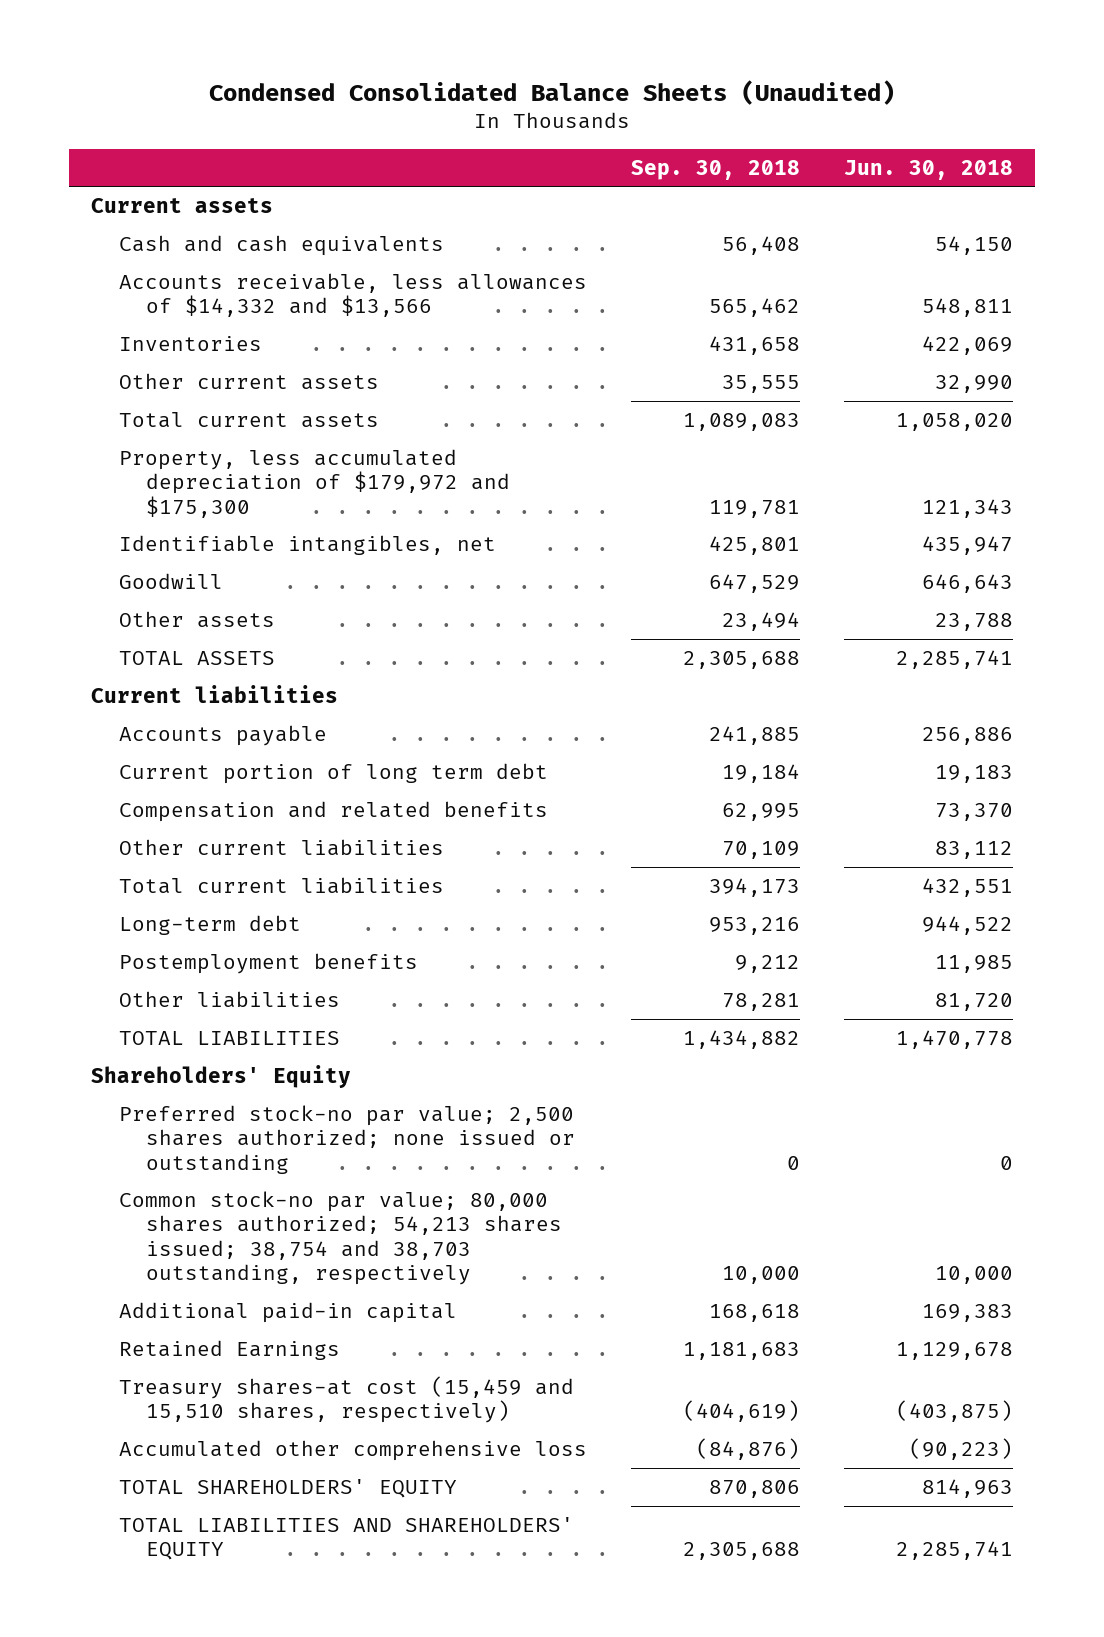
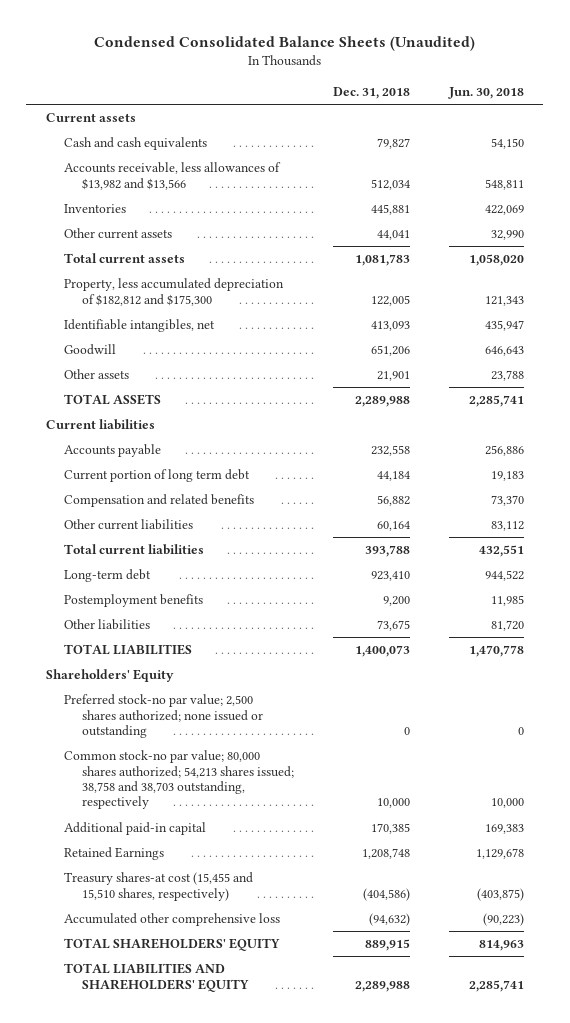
- | Sep. 30, 2018 | Jun. 30, 2018
+ | Dec. 31, 2018 | Jun. 30, 2018
- Accounts receivable, less allowances of $14,332 and $13,566 | 565,462 | 548,811
+ Accounts receivable, less allowances of $13,982 and $13,566 | 512,034 | 548,811
- Property, less accumulated depreciation of $179,972 and $175,300 | 119,781 | 121,343
+ Property, less accumulated depreciation of $182,812 and $175,300 | 122,005 | 121,343
- Common stock-no par value; 80,000 shares authorized; 54,213 shares issued; 38,754 and 38,703 outstanding, respectively | 10,000 | 10,000
+ Common stock-no par value; 80,000 shares authorized; 54,213 shares issued; 38,758 and 38,703 outstanding, respectively | 10,000 | 10,000
- Treasury shares-at cost (15,459 and 15,510 shares, respectively) | (404,619) | (403,875)
+ Treasury shares-at cost (15,455 and 15,510 shares, respectively) | (404,586) | (403,875)

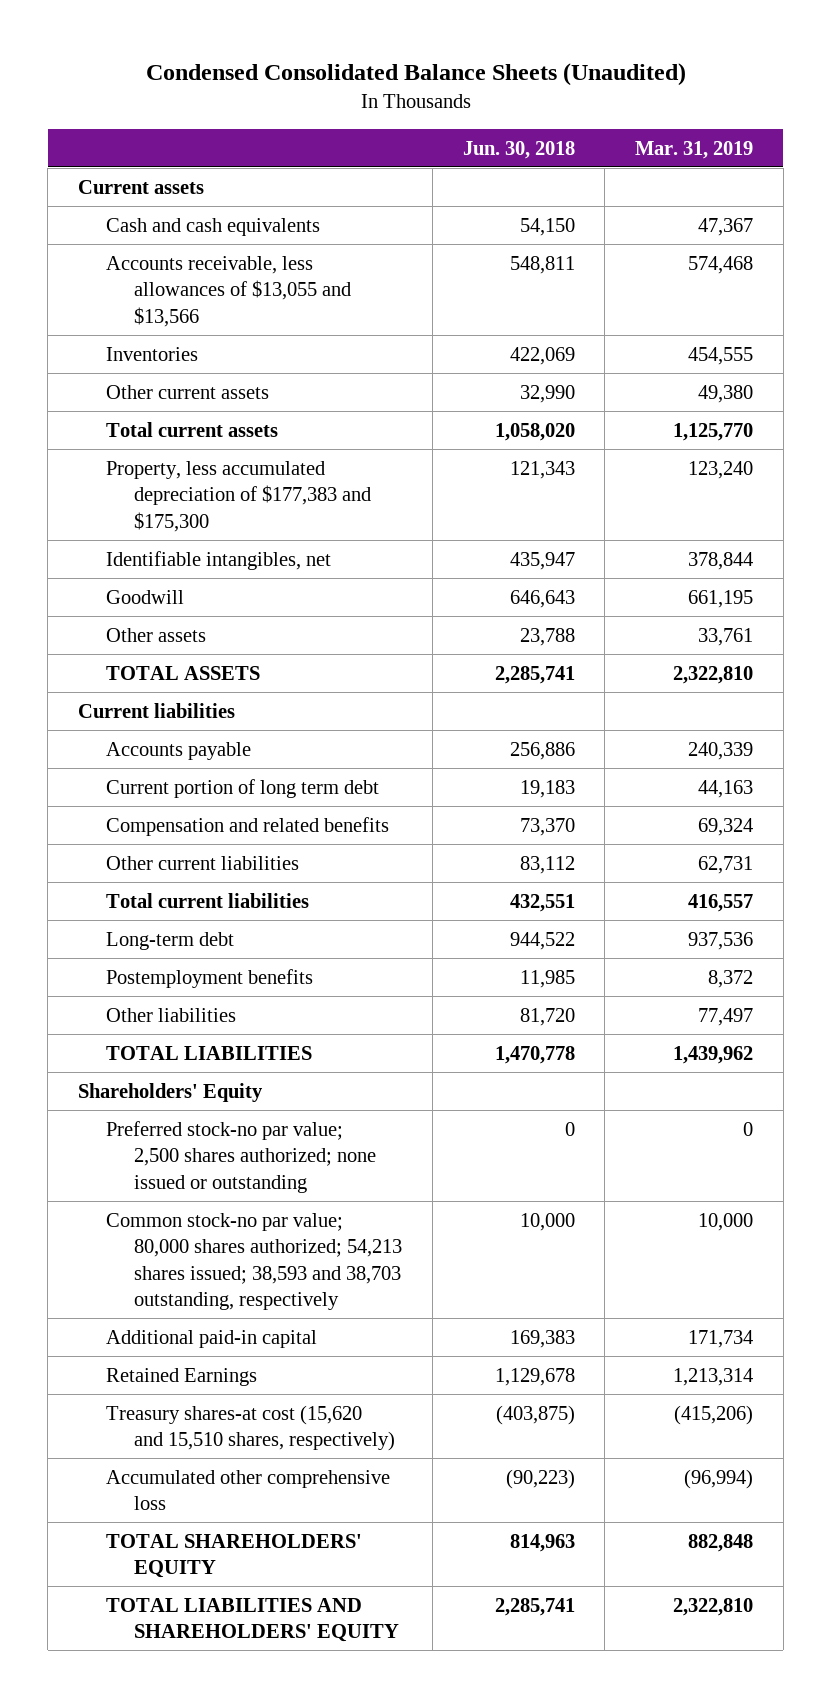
- | Dec. 31, 2018 | Jun. 30, 2018
+ | Jun. 30, 2018 | Mar. 31, 2019
- Accounts receivable, less allowances of $13,982 and $13,566 | 512,034 | 548,811
+ Accounts receivable, less allowances of $13,055 and $13,566 | 548,811 | 574,468
- Property, less accumulated depreciation of $182,812 and $175,300 | 122,005 | 121,343
+ Property, less accumulated depreciation of $177,383 and $175,300 | 121,343 | 123,240
- Common stock-no par value; 80,000 shares authorized; 54,213 shares issued; 38,758 and 38,703 outstanding, respectively | 10,000 | 10,000
+ Common stock-no par value; 80,000 shares authorized; 54,213 shares issued; 38,593 and 38,703 outstanding, respectively | 10,000 | 10,000
- Treasury shares-at cost (15,455 and 15,510 shares, respectively) | (404,586) | (403,875)
+ Treasury shares-at cost (15,620 and 15,510 shares, respectively) | (403,875) | (415,206)

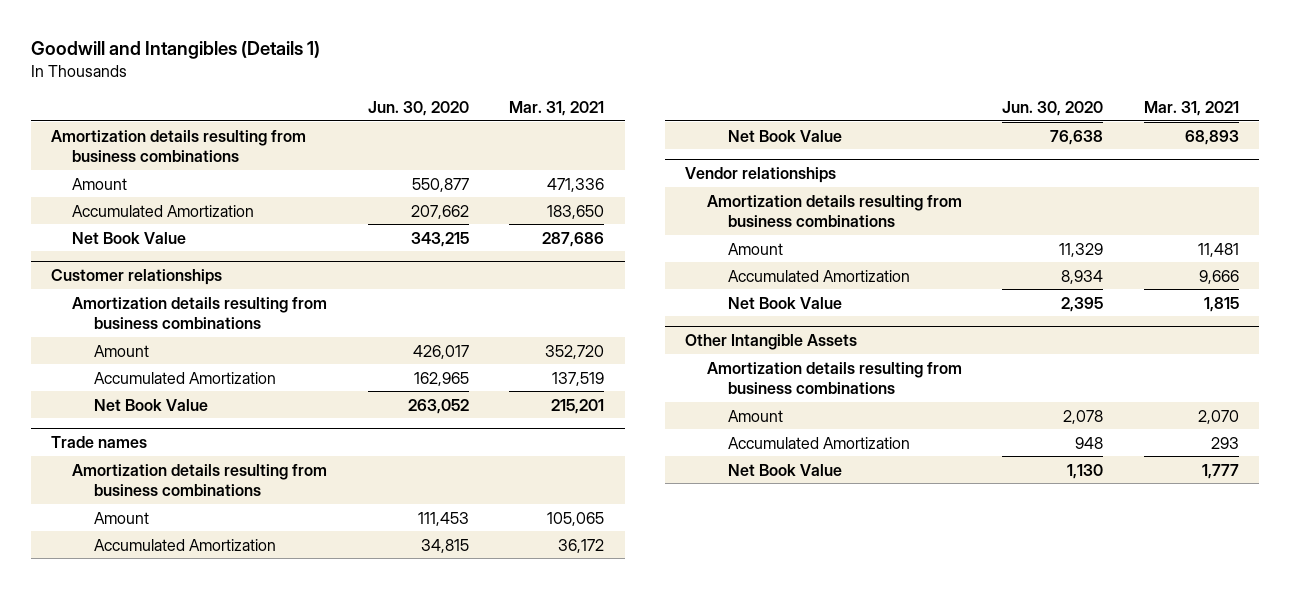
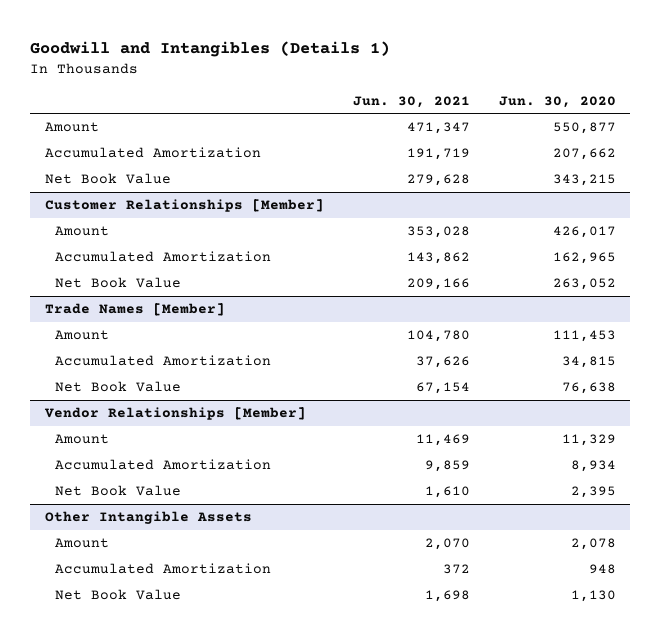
- | Jun. 30, 2020 | Mar. 31, 2021
+ | Jun. 30, 2021 | Jun. 30, 2020
- Amortization details resulting from business combinations
- Customer relationships
- Amortization details resulting from business combinations
+ Customer Relationships [Member]
- Trade names
- Amortization details resulting from business combinations
+ Trade Names [Member]
- Vendor relationships
- Amortization details resulting from business combinations
+ Vendor Relationships [Member]
@ Other Intangible Assets
- Amortization details resulting from business combinations

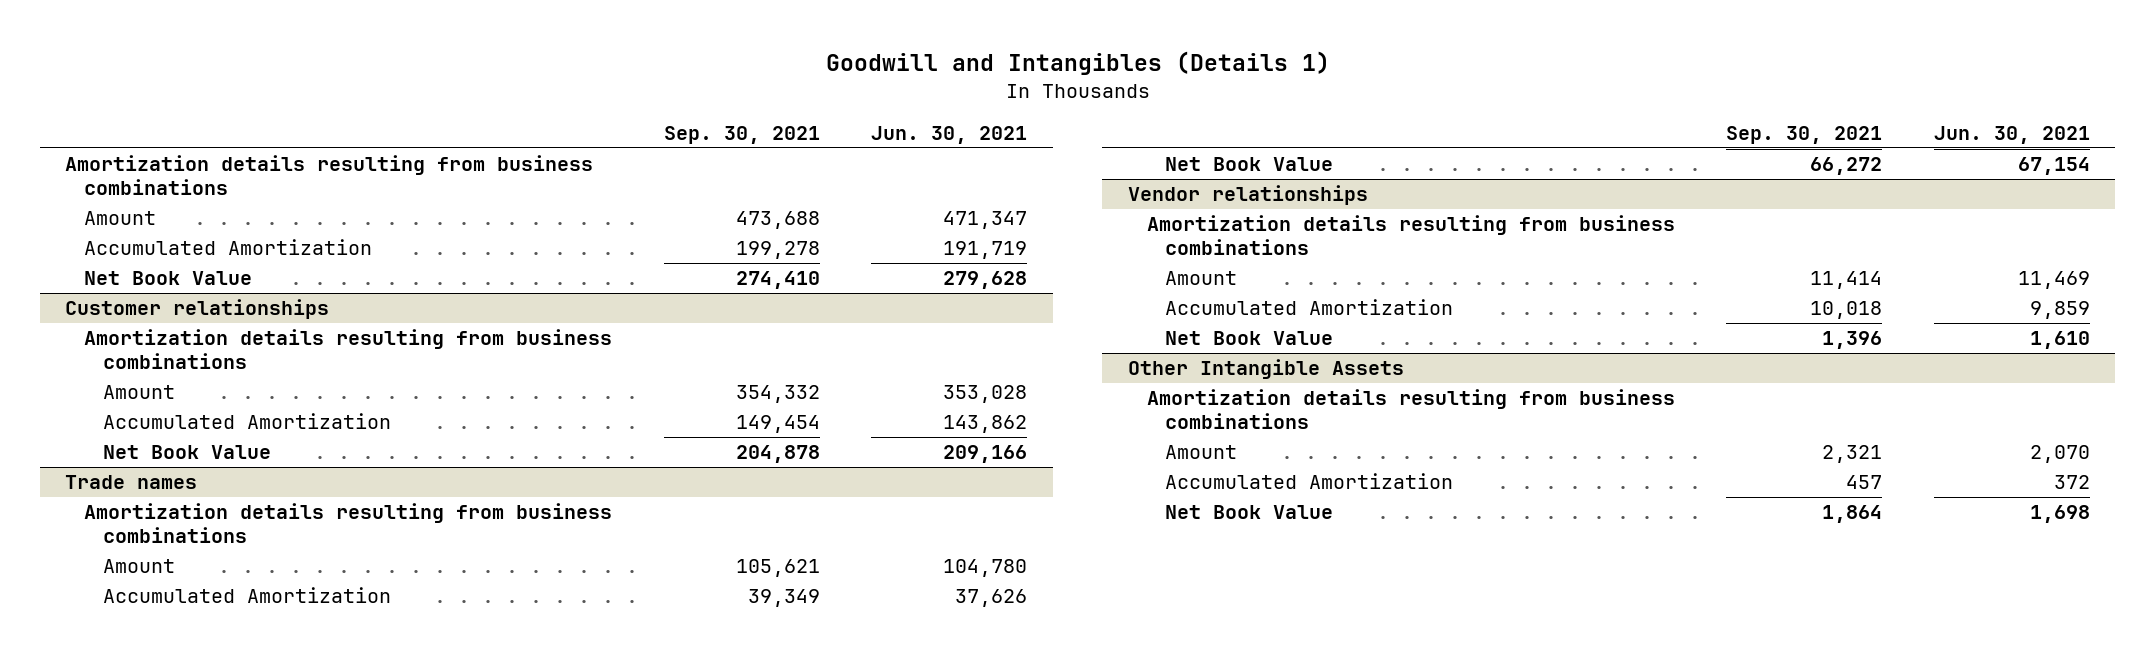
- | Jun. 30, 2021 | Jun. 30, 2020
+ | Sep. 30, 2021 | Jun. 30, 2021
+ Amortization details resulting from business combinations
- Customer Relationships [Member]
+ Customer relationships
+ Amortization details resulting from business combinations
- Trade Names [Member]
+ Trade names
+ Amortization details resulting from business combinations
- Vendor Relationships [Member]
+ Vendor relationships
+ Amortization details resulting from business combinations
@ Other Intangible Assets
+ Amortization details resulting from business combinations

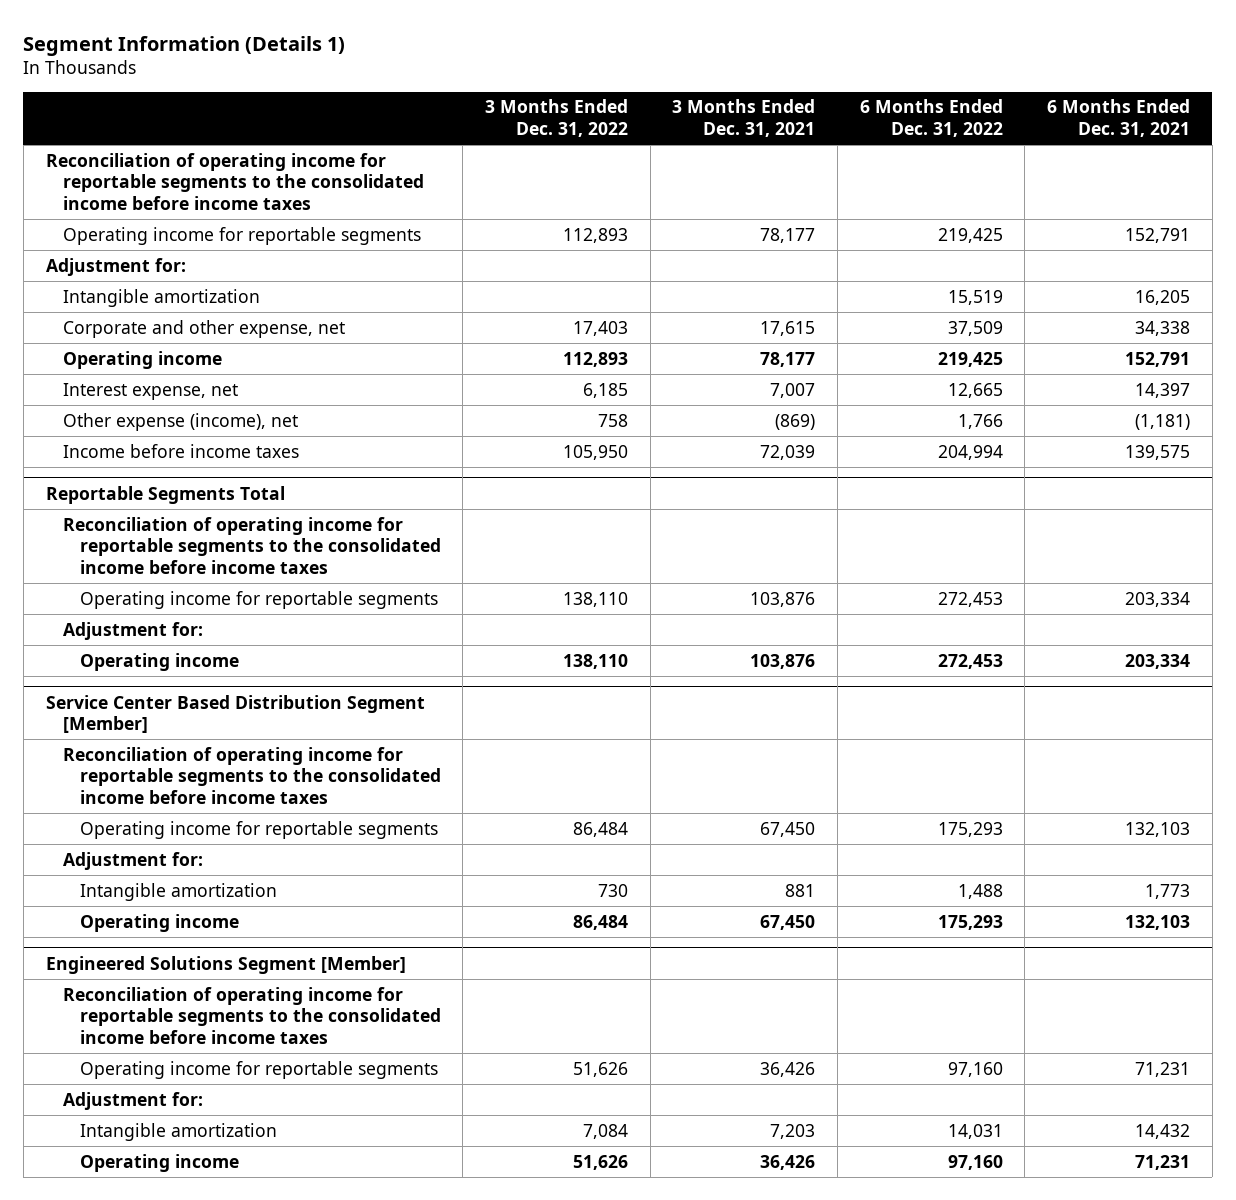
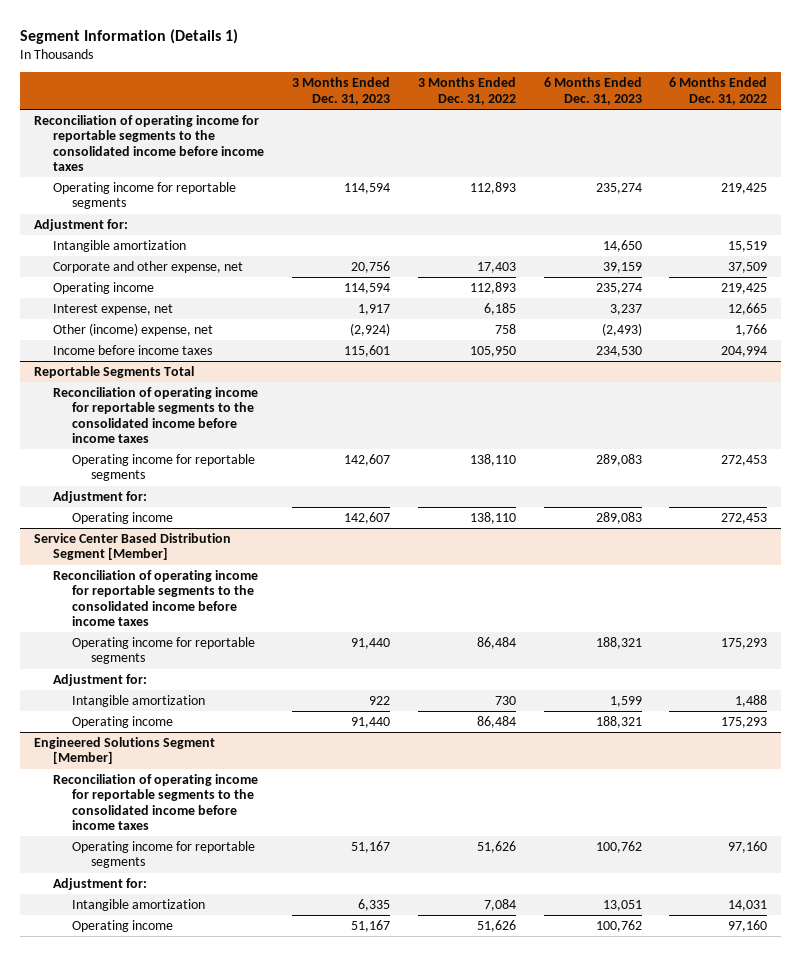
- | 3 Months Ended Dec. 31, 2022 | 3 Months Ended Dec. 31, 2021 | 6 Months Ended Dec. 31, 2022 | 6 Months Ended Dec. 31, 2021
+ | 3 Months Ended Dec. 31, 2023 | 3 Months Ended Dec. 31, 2022 | 6 Months Ended Dec. 31, 2023 | 6 Months Ended Dec. 31, 2022
- Other expense (income), net | 758 | (869) | 1,766 | (1,181)
+ Other (income) expense, net | (2,924) | 758 | (2,493) | 1,766

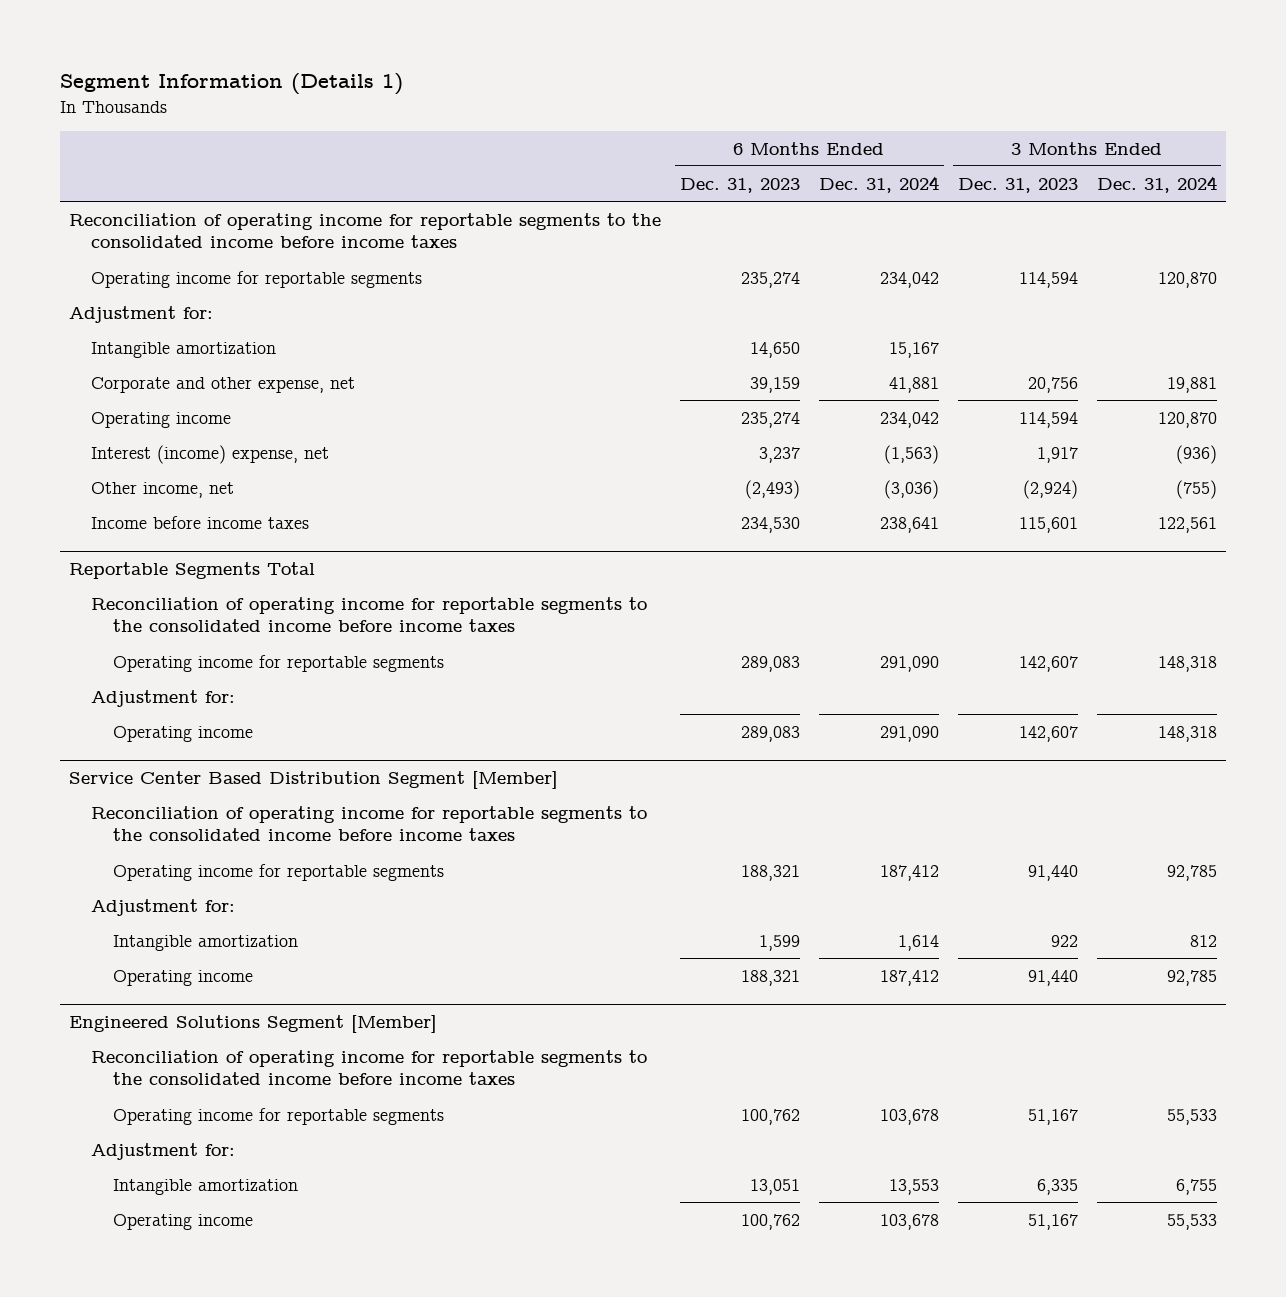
- | 3 Months Ended Dec. 31, 2023 | 3 Months Ended Dec. 31, 2022 | 6 Months Ended Dec. 31, 2023 | 6 Months Ended Dec. 31, 2022
+ | 6 Months Ended Dec. 31, 2023 | 6 Months Ended Dec. 31, 2024 | 3 Months Ended Dec. 31, 2023 | 3 Months Ended Dec. 31, 2024
- Interest expense, net | 1,917 | 6,185 | 3,237 | 12,665
- Other (income) expense, net | (2,924) | 758 | (2,493) | 1,766
+ Interest (income) expense, net | 3,237 | (1,563) | 1,917 | (936)
+ Other income, net | (2,493) | (3,036) | (2,924) | (755)

